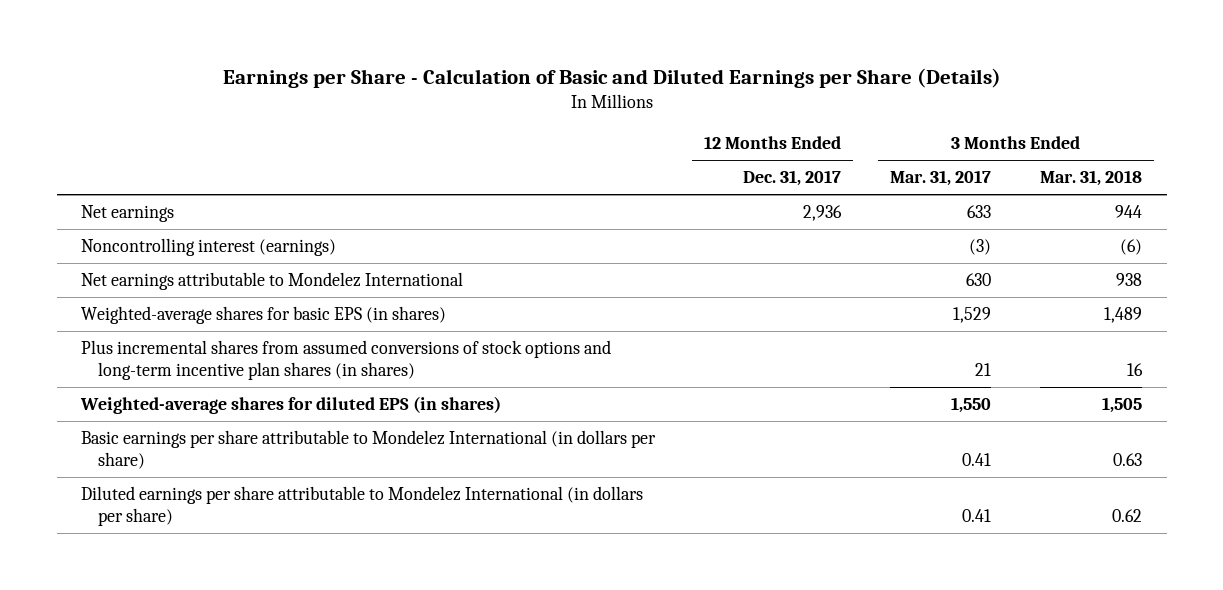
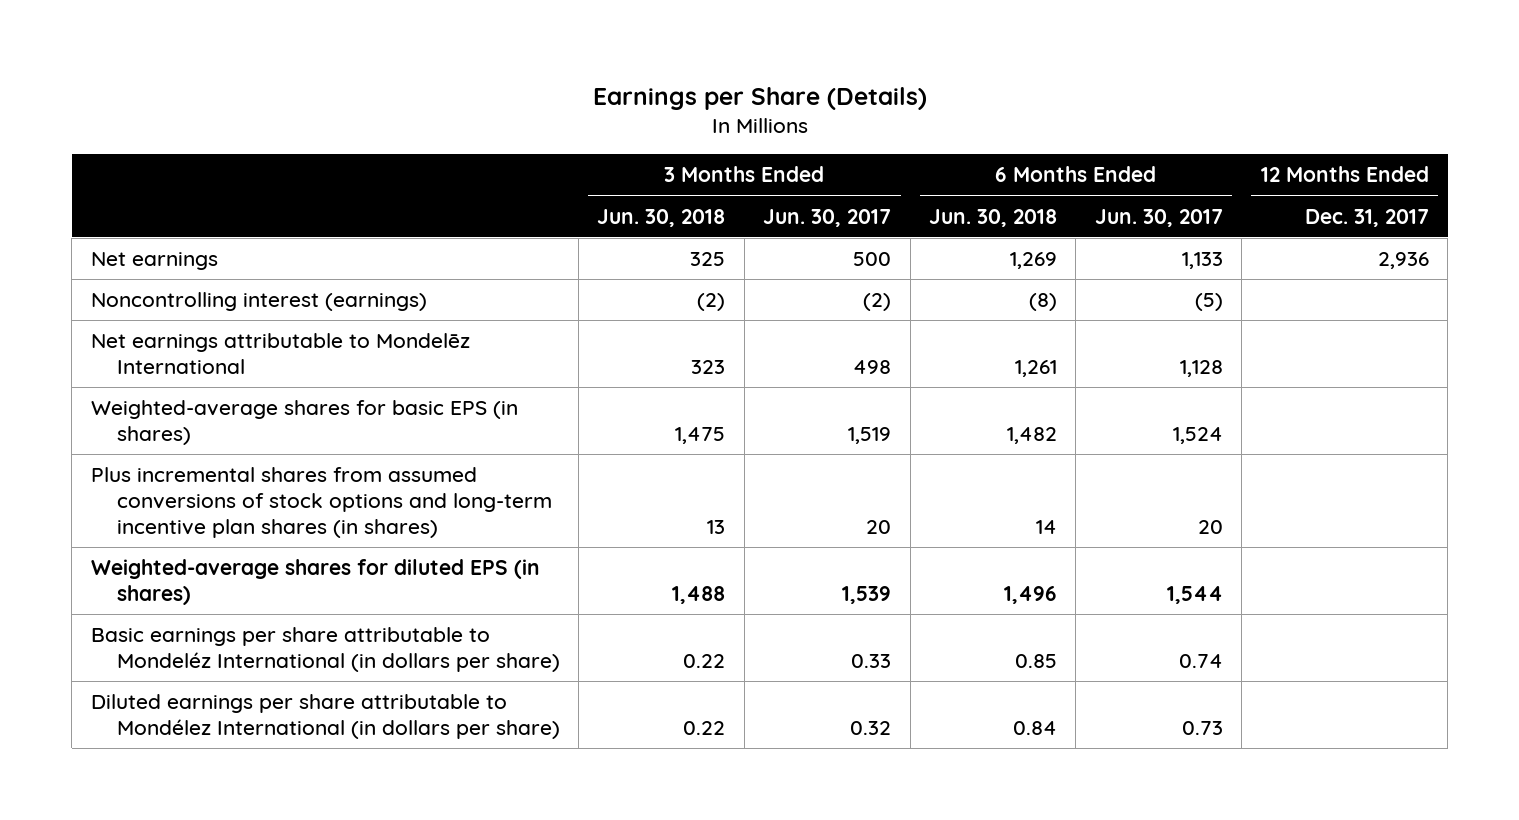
- Earnings per Share - Calculation of Basic and Diluted Earnings per Share (Details)
+ Earnings per Share (Details)
- | 12 Months Ended Dec. 31, 2017 | 3 Months Ended Mar. 31, 2017 | 3 Months Ended Mar. 31, 2018
+ | 3 Months Ended Jun. 30, 2018 | 3 Months Ended Jun. 30, 2017 | 6 Months Ended Jun. 30, 2018 | 6 Months Ended Jun. 30, 2017 | 12 Months Ended Dec. 31, 2017
- Net earnings attributable to Mondelez International | | 630 | 938
+ Net earnings attributable to Mondelēz International | 323 | 498 | 1,261 | 1,128 |
- Basic earnings per share attributable to Mondelez International (in dollars per share) | | 0.41 | 0.63
- Diluted earnings per share attributable to Mondelez International (in dollars per share) | | 0.41 | 0.62
+ Basic earnings per share attributable to Mondeléz International (in dollars per share) | 0.22 | 0.33 | 0.85 | 0.74 |
+ Diluted earnings per share attributable to Mondélez International (in dollars per share) | 0.22 | 0.32 | 0.84 | 0.73 |

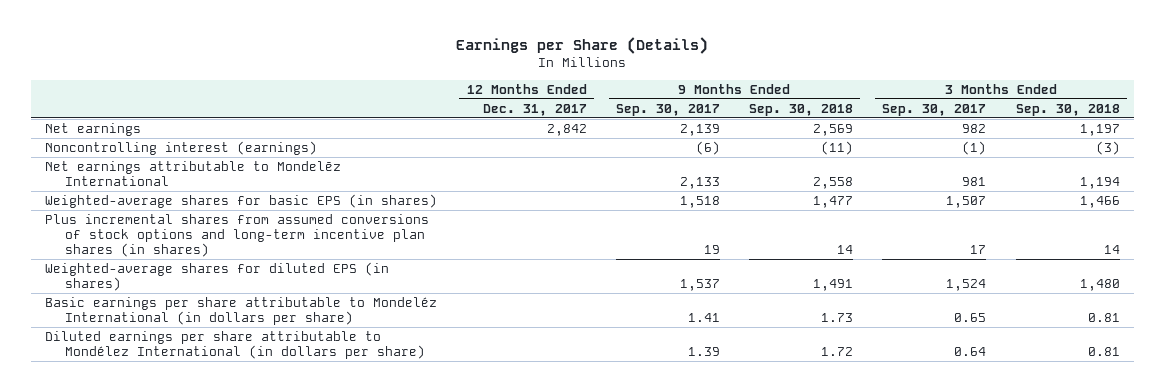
- | 3 Months Ended Jun. 30, 2018 | 3 Months Ended Jun. 30, 2017 | 6 Months Ended Jun. 30, 2018 | 6 Months Ended Jun. 30, 2017 | 12 Months Ended Dec. 31, 2017
+ | 12 Months Ended Dec. 31, 2017 | 9 Months Ended Sep. 30, 2017 | 9 Months Ended Sep. 30, 2018 | 3 Months Ended Sep. 30, 2017 | 3 Months Ended Sep. 30, 2018
- Net earnings | 325 | 500 | 1,269 | 1,133 | 2,936
+ Net earnings | 2,842 | 2,139 | 2,569 | 982 | 1,197

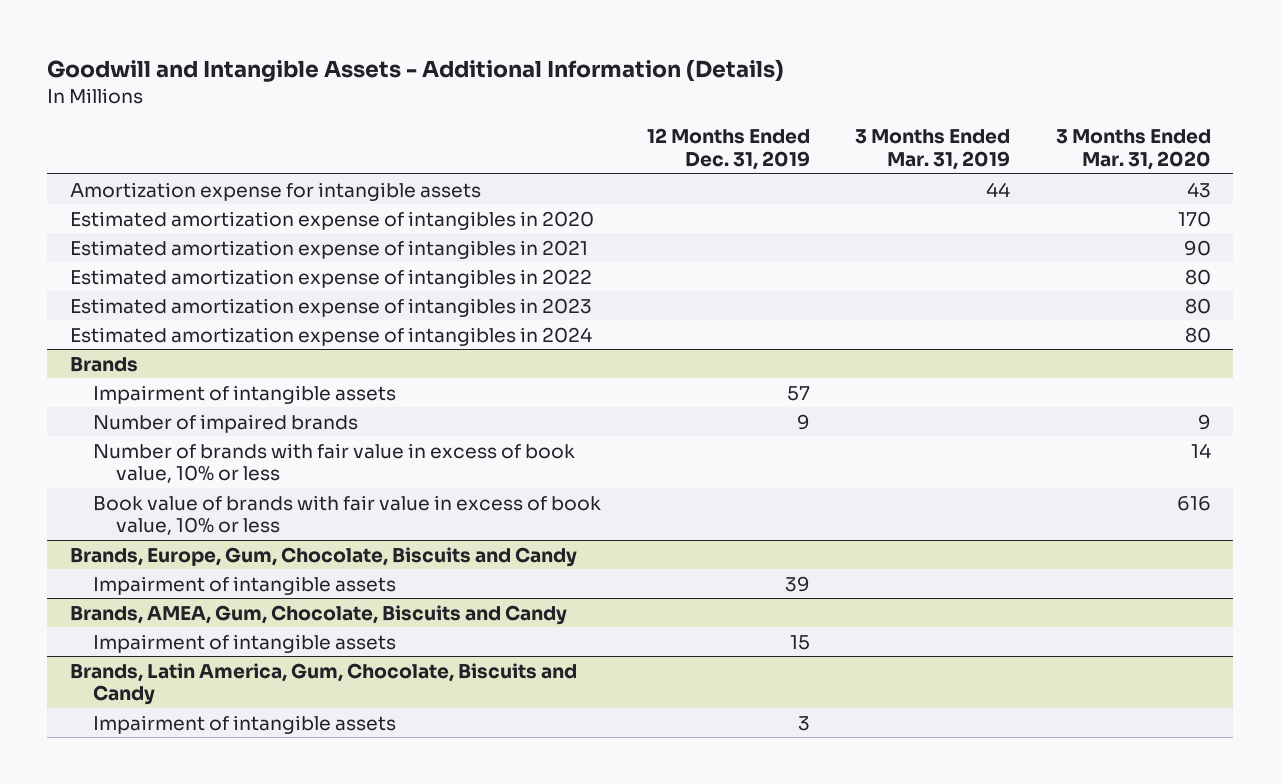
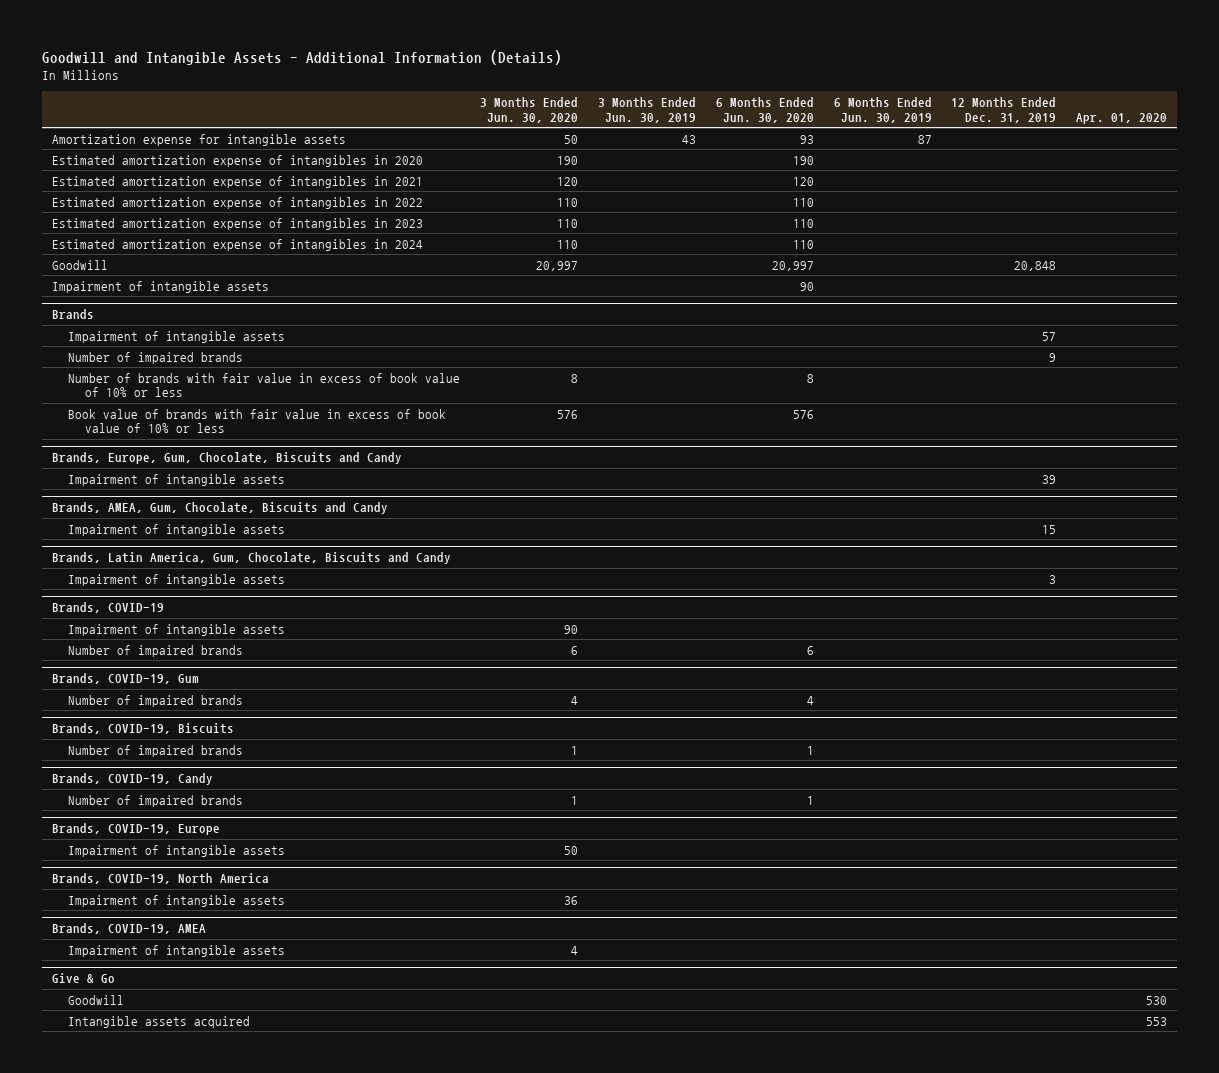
- | 12 Months Ended Dec. 31, 2019 | 3 Months Ended Mar. 31, 2019 | 3 Months Ended Mar. 31, 2020
+ | 3 Months Ended Jun. 30, 2020 | 3 Months Ended Jun. 30, 2019 | 6 Months Ended Jun. 30, 2020 | 6 Months Ended Jun. 30, 2019 | 12 Months Ended Dec. 31, 2019 | Apr. 01, 2020
+ Goodwill | 20,997 | | 20,997 | | 20,848 |
+ Impairment of intangible assets | | | 90 | | |
@ Brands
- Number of brands with fair value in excess of book value, 10% or less | | | 14
- Book value of brands with fair value in excess of book value, 10% or less | | | 616
+ Number of brands with fair value in excess of book value of 10% or less | 8 | | 8 | | |
+ Book value of brands with fair value in excess of book value of 10% or less | 576 | | 576 | | |
+ Brands, COVID-19
+ Impairment of intangible assets | 90 | | | | |
+ Number of impaired brands | 6 | | 6 | | |
+ Brands, COVID-19, Gum
+ Number of impaired brands | 4 | | 4 | | |
+ Brands, COVID-19, Biscuits
+ Number of impaired brands | 1 | | 1 | | |
+ Brands, COVID-19, Candy
+ Number of impaired brands | 1 | | 1 | | |
+ Brands, COVID-19, Europe
+ Impairment of intangible assets | 50 | | | | |
+ Brands, COVID-19, North America
+ Impairment of intangible assets | 36 | | | | |
+ Brands, COVID-19, AMEA
+ Impairment of intangible assets | 4 | | | | |
+ Give & Go
+ Goodwill | | | | | | 530
+ Intangible assets acquired | | | | | | 553

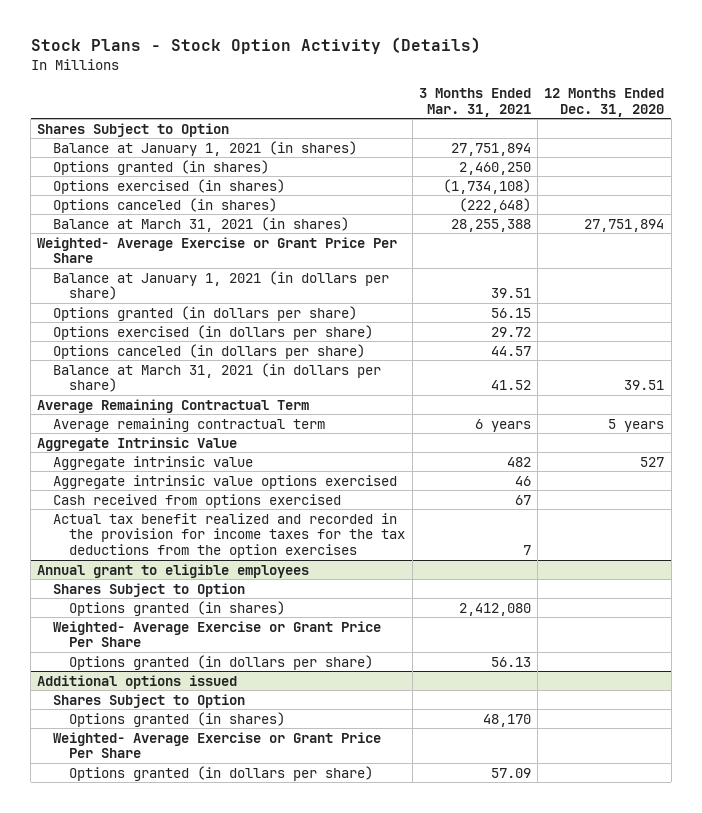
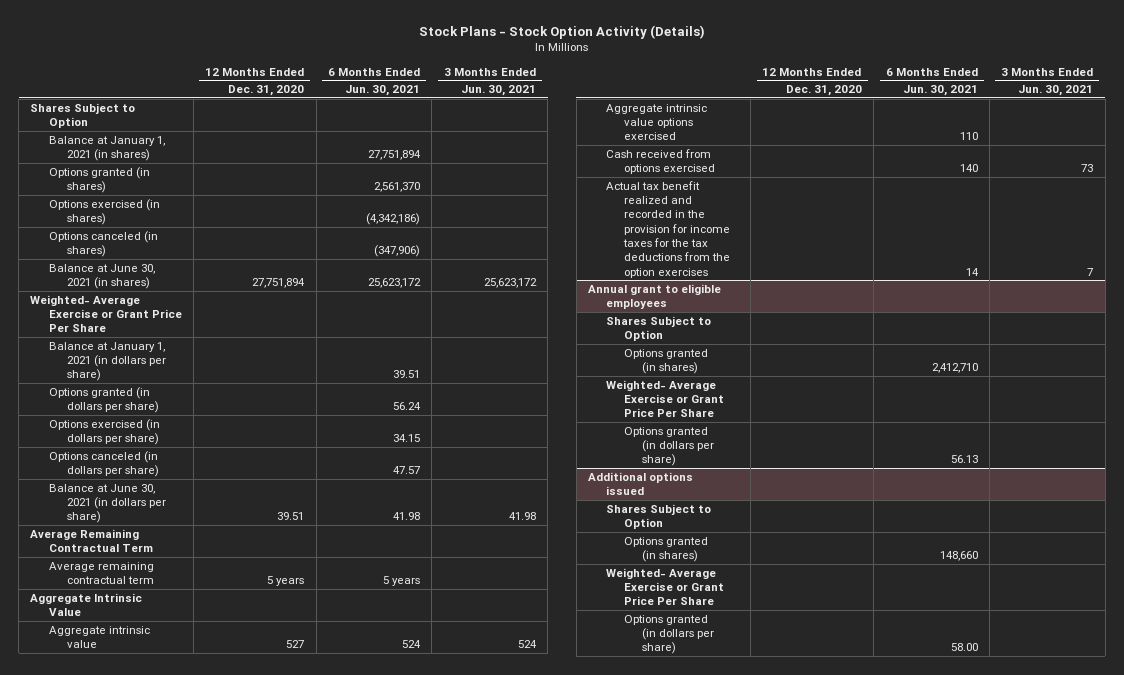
- | 3 Months Ended Mar. 31, 2021 | 12 Months Ended Dec. 31, 2020
+ | 12 Months Ended Dec. 31, 2020 | 6 Months Ended Jun. 30, 2021 | 3 Months Ended Jun. 30, 2021
- Balance at March 31, 2021 (in shares) | 28,255,388 | 27,751,894
+ Balance at June 30, 2021 (in shares) | 27,751,894 | 25,623,172 | 25,623,172
- Balance at March 31, 2021 (in dollars per share) | 41.52 | 39.51
+ Balance at June 30, 2021 (in dollars per share) | 39.51 | 41.98 | 41.98

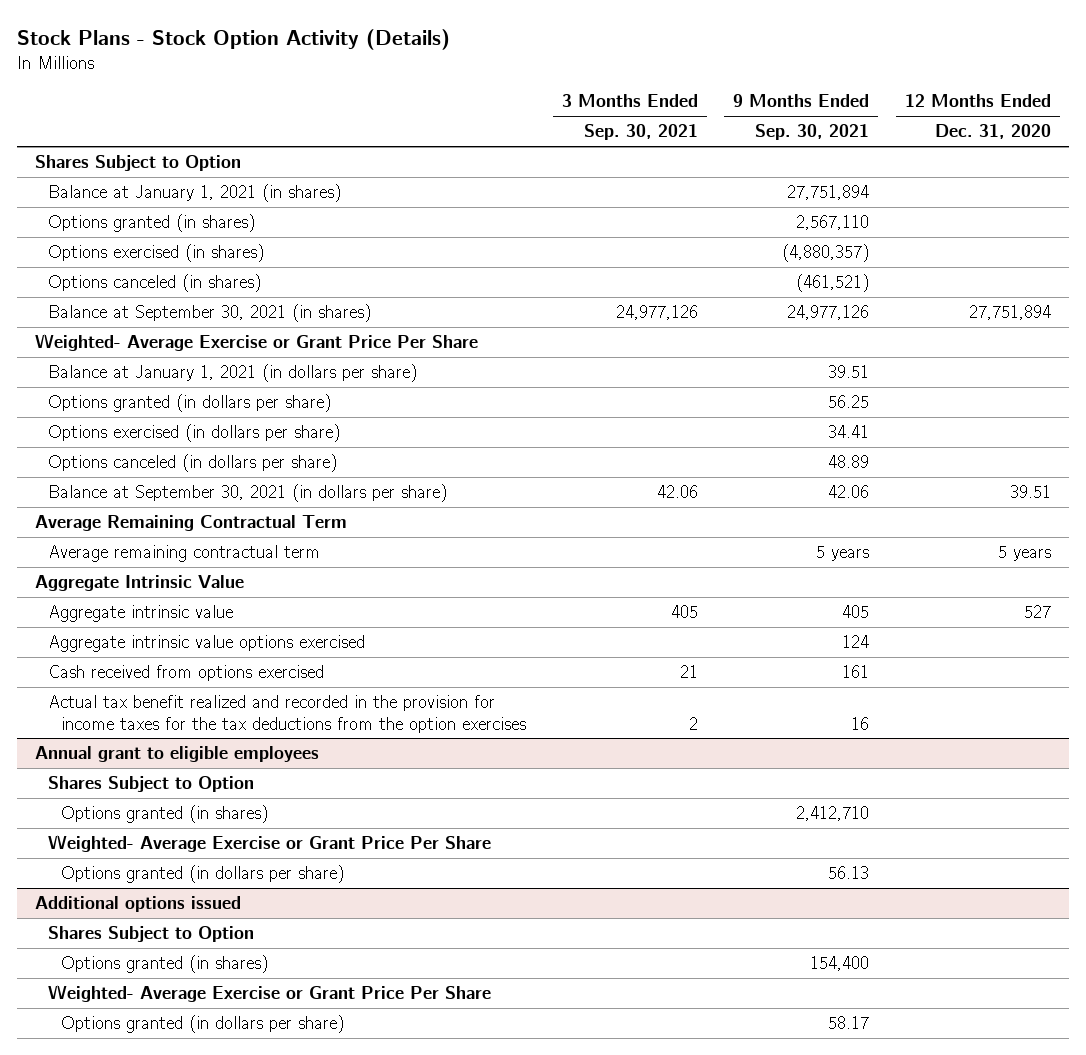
- | 12 Months Ended Dec. 31, 2020 | 6 Months Ended Jun. 30, 2021 | 3 Months Ended Jun. 30, 2021
+ | 3 Months Ended Sep. 30, 2021 | 9 Months Ended Sep. 30, 2021 | 12 Months Ended Dec. 31, 2020
- Balance at June 30, 2021 (in shares) | 27,751,894 | 25,623,172 | 25,623,172
+ Balance at September 30, 2021 (in shares) | 24,977,126 | 24,977,126 | 27,751,894
- Balance at June 30, 2021 (in dollars per share) | 39.51 | 41.98 | 41.98
+ Balance at September 30, 2021 (in dollars per share) | 42.06 | 42.06 | 39.51

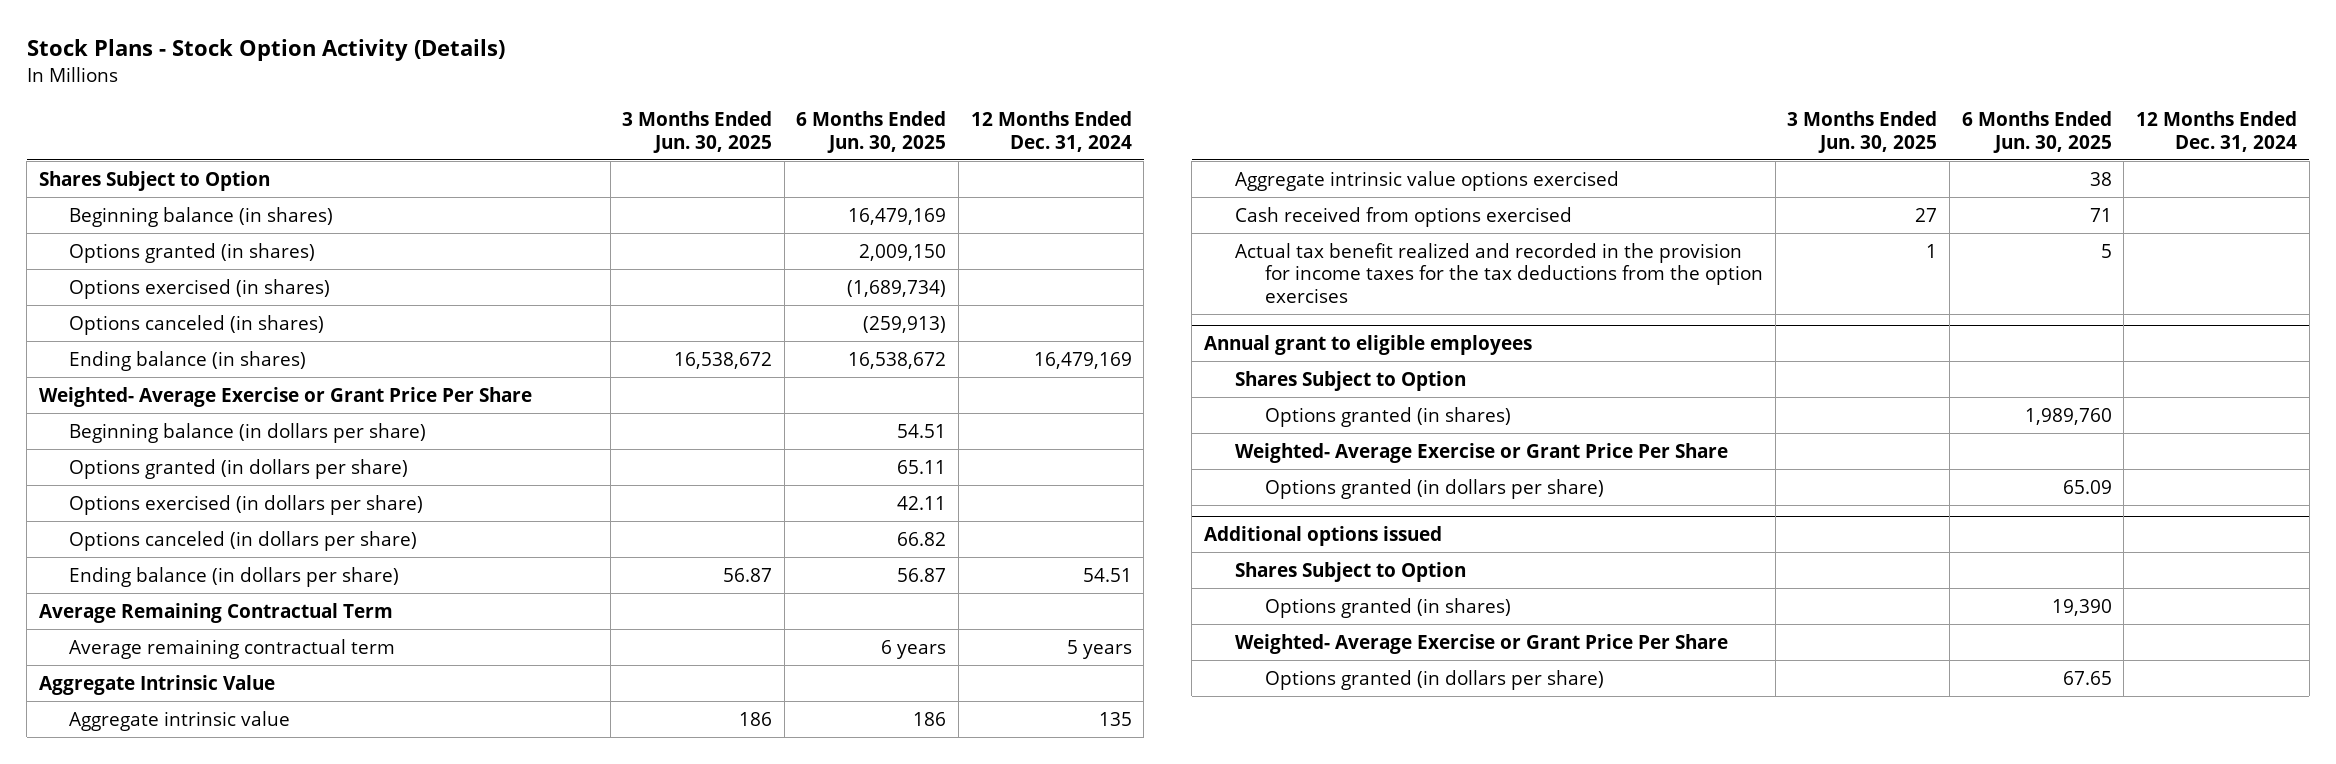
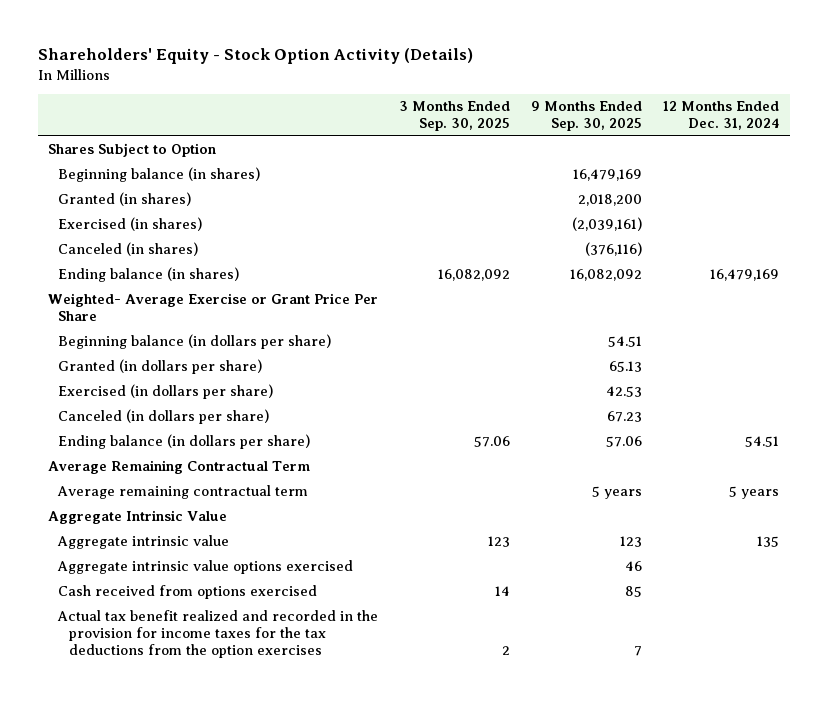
- Stock Plans - Stock Option Activity (Details)
+ Shareholders' Equity - Stock Option Activity (Details)
- | 3 Months Ended Jun. 30, 2025 | 6 Months Ended Jun. 30, 2025 | 12 Months Ended Dec. 31, 2024
+ | 3 Months Ended Sep. 30, 2025 | 9 Months Ended Sep. 30, 2025 | 12 Months Ended Dec. 31, 2024
- Options granted (in shares) | | 2,009,150 |
- Options exercised (in shares) | | (1,689,734) |
- Options canceled (in shares) | | (259,913) |
+ Granted (in shares) | | 2,018,200 |
+ Exercised (in shares) | | (2,039,161) |
+ Canceled (in shares) | | (376,116) |
- Options granted (in dollars per share) | | 65.11 |
- Options exercised (in dollars per share) | | 42.11 |
- Options canceled (in dollars per share) | | 66.82 |
+ Granted (in dollars per share) | | 65.13 |
+ Exercised (in dollars per share) | | 42.53 |
+ Canceled (in dollars per share) | | 67.23 |
- Annual grant to eligible employees
- Shares Subject to Option
- Options granted (in shares) | | 1,989,760 |
- Weighted- Average Exercise or Grant Price Per Share
- Options granted (in dollars per share) | | 65.09 |
- Additional options issued
- Shares Subject to Option
- Options granted (in shares) | | 19,390 |
- Weighted- Average Exercise or Grant Price Per Share
- Options granted (in dollars per share) | | 67.65 |

